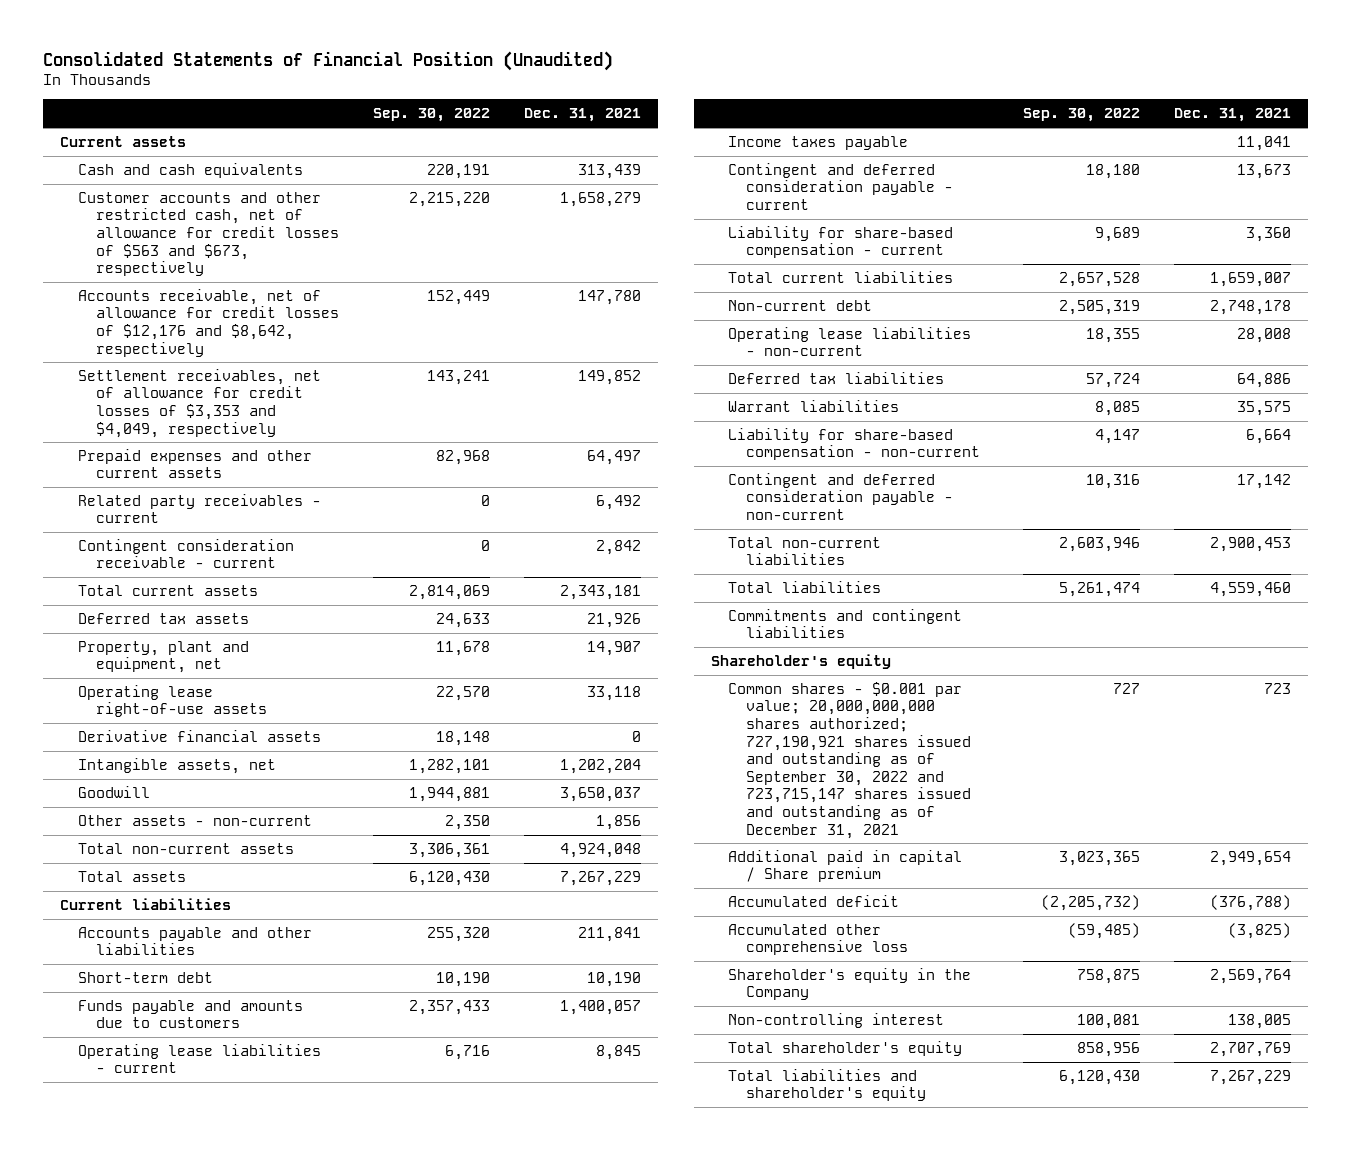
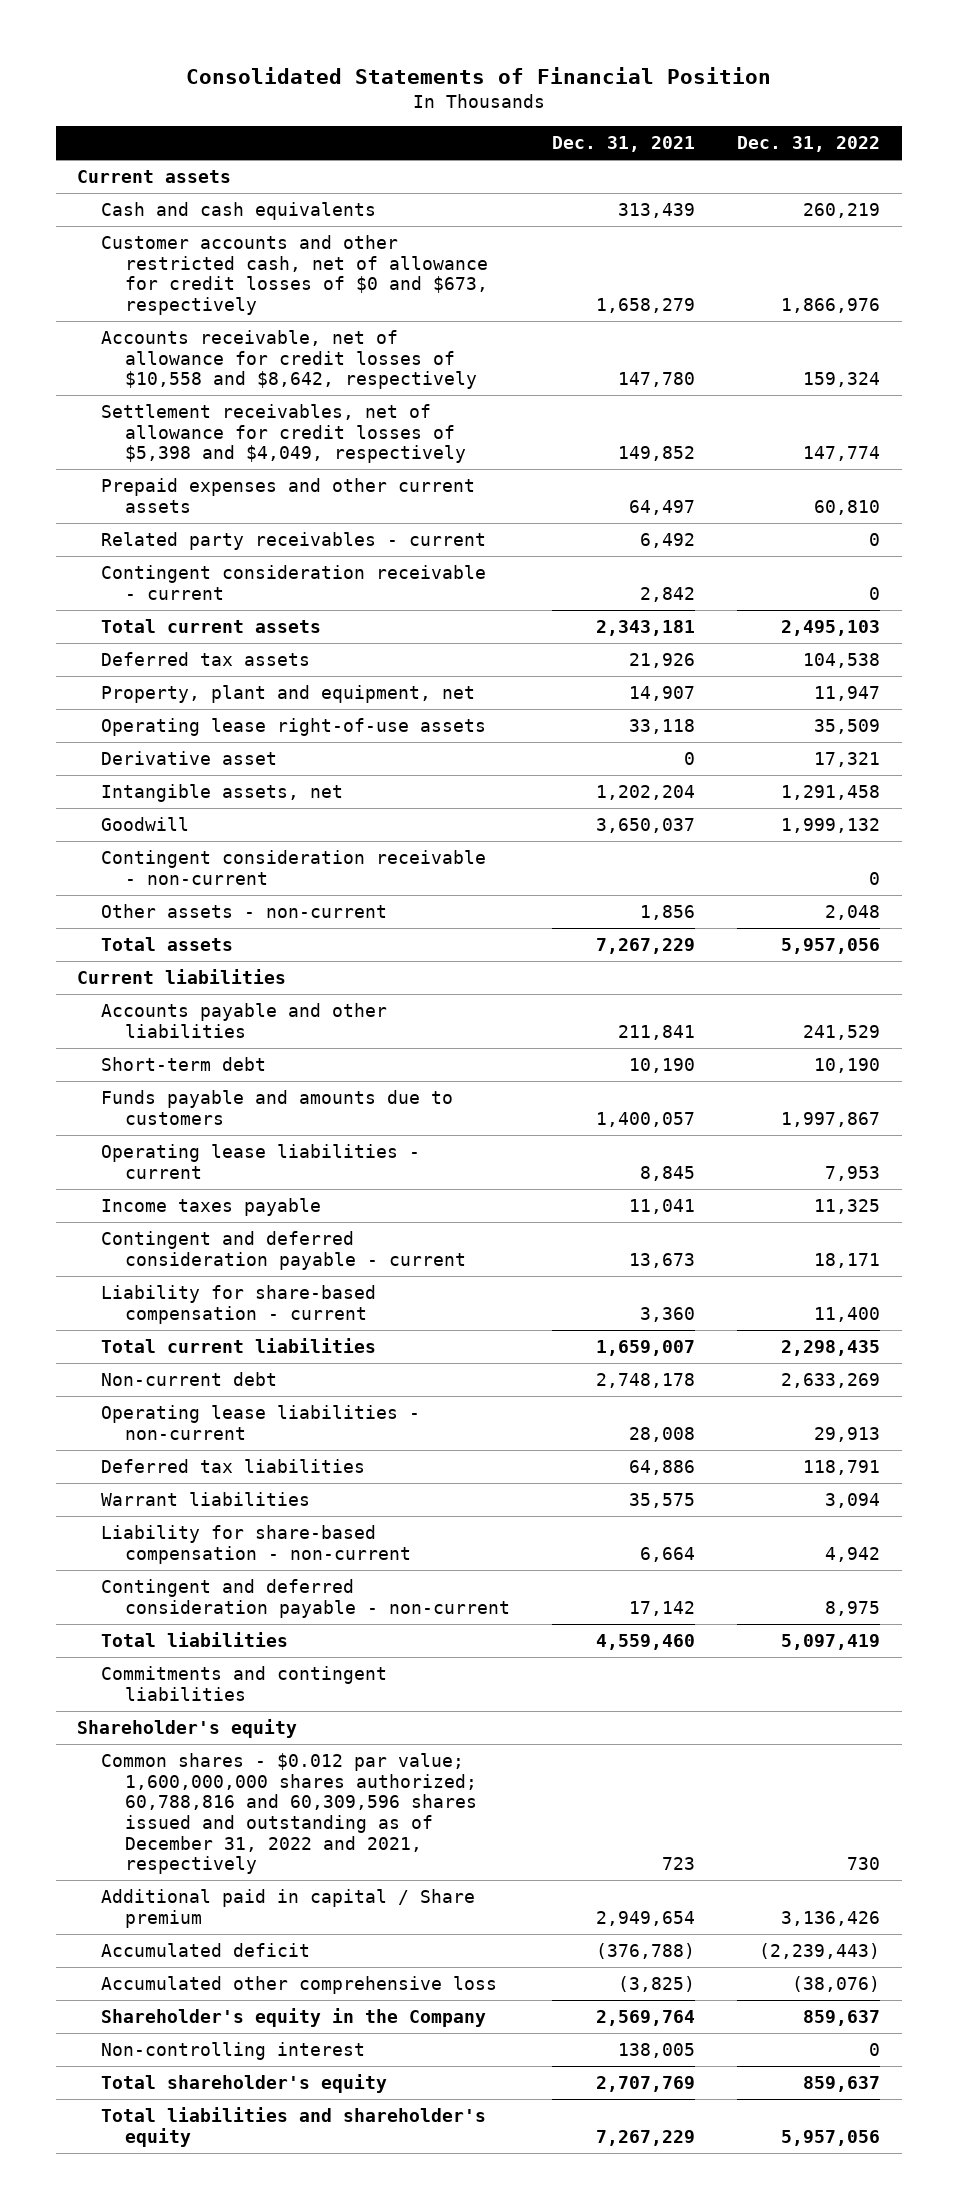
- Consolidated Statements of Financial Position (Unaudited)
+ Consolidated Statements of Financial Position
- | Sep. 30, 2022 | Dec. 31, 2021
+ | Dec. 31, 2021 | Dec. 31, 2022
- Customer accounts and other restricted cash, net of allowance for credit losses of $563 and $673, respectively | 2,215,220 | 1,658,279
- Accounts receivable, net of allowance for credit losses of $12,176 and $8,642, respectively | 152,449 | 147,780
- Settlement receivables, net of allowance for credit losses of $3,353 and $4,049, respectively | 143,241 | 149,852
+ Customer accounts and other restricted cash, net of allowance for credit losses of $0 and $673, respectively | 1,658,279 | 1,866,976
+ Accounts receivable, net of allowance for credit losses of $10,558 and $8,642, respectively | 147,780 | 159,324
+ Settlement receivables, net of allowance for credit losses of $5,398 and $4,049, respectively | 149,852 | 147,774
- Derivative financial assets | 18,148 | 0
+ Derivative asset | 0 | 17,321
+ Contingent consideration receivable - non-current | | 0
- Total non-current assets | 3,306,361 | 4,924,048
- Total non-current liabilities | 2,603,946 | 2,900,453
- Common shares - $0.001 par value; 20,000,000,000 shares authorized; 727,190,921 shares issued and outstanding as of September 30, 2022 and 723,715,147 shares issued and outstanding as of December 31, 2021 | 727 | 723
+ Common shares - $0.012 par value; 1,600,000,000 shares authorized; 60,788,816 and 60,309,596 shares issued and outstanding as of December 31, 2022 and 2021, respectively | 723 | 730

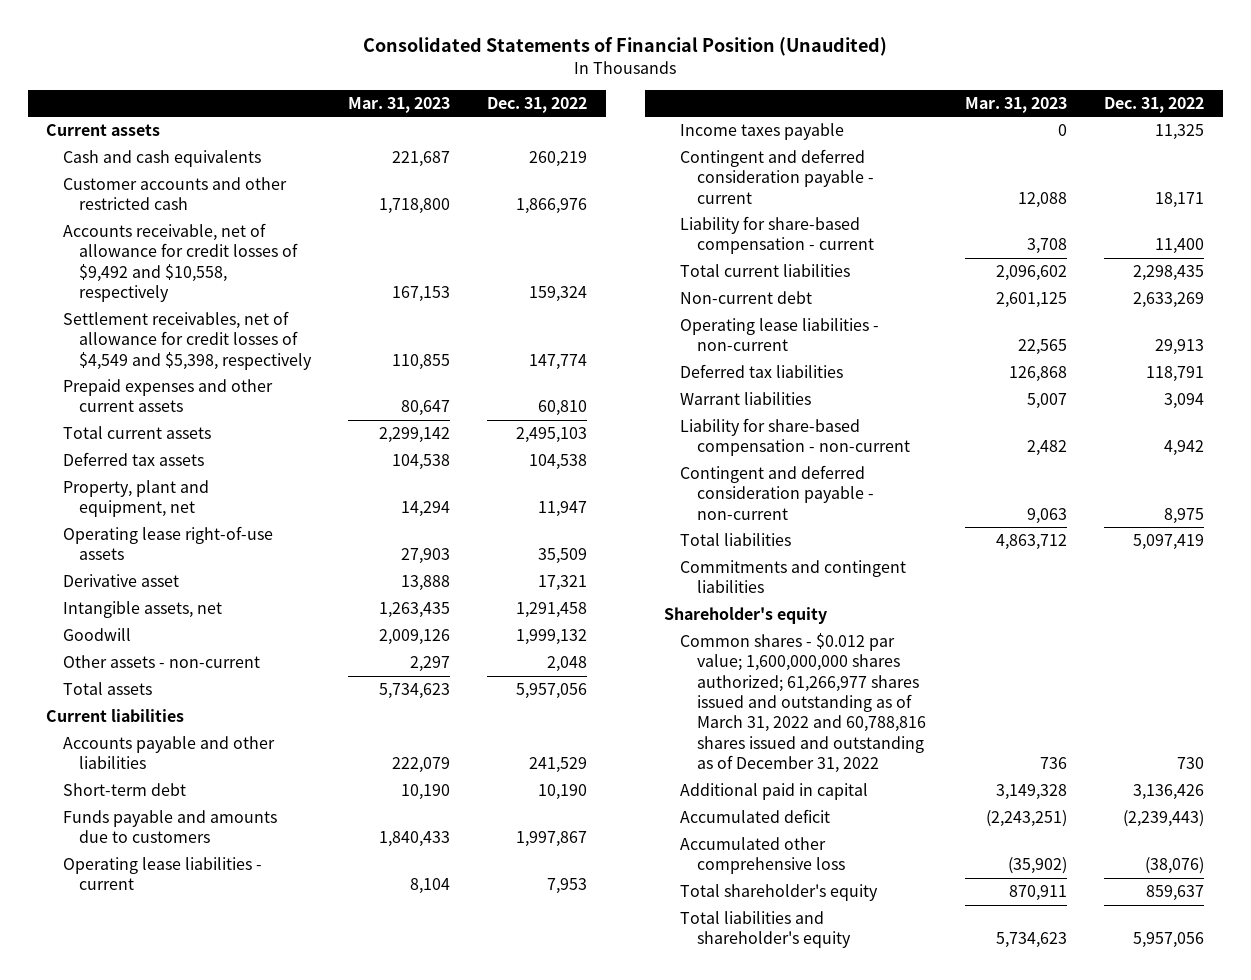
- Consolidated Statements of Financial Position
+ Consolidated Statements of Financial Position (Unaudited)
- | Dec. 31, 2021 | Dec. 31, 2022
+ | Mar. 31, 2023 | Dec. 31, 2022
- Customer accounts and other restricted cash, net of allowance for credit losses of $0 and $673, respectively | 1,658,279 | 1,866,976
- Accounts receivable, net of allowance for credit losses of $10,558 and $8,642, respectively | 147,780 | 159,324
- Settlement receivables, net of allowance for credit losses of $5,398 and $4,049, respectively | 149,852 | 147,774
+ Customer accounts and other restricted cash | 1,718,800 | 1,866,976
+ Accounts receivable, net of allowance for credit losses of $9,492 and $10,558, respectively | 167,153 | 159,324
+ Settlement receivables, net of allowance for credit losses of $4,549 and $5,398, respectively | 110,855 | 147,774
- Related party receivables - current | 6,492 | 0
- Contingent consideration receivable - current | 2,842 | 0
- Contingent consideration receivable - non-current | | 0
- Common shares - $0.012 par value; 1,600,000,000 shares authorized; 60,788,816 and 60,309,596 shares issued and outstanding as of December 31, 2022 and 2021, respectively | 723 | 730
- Additional paid in capital / Share premium | 2,949,654 | 3,136,426
+ Common shares - $0.012 par value; 1,600,000,000 shares authorized; 61,266,977 shares issued and outstanding as of March 31, 2022 and 60,788,816 shares issued and outstanding as of December 31, 2022 | 736 | 730
+ Additional paid in capital | 3,149,328 | 3,136,426
- Shareholder's equity in the Company | 2,569,764 | 859,637
- Non-controlling interest | 138,005 | 0

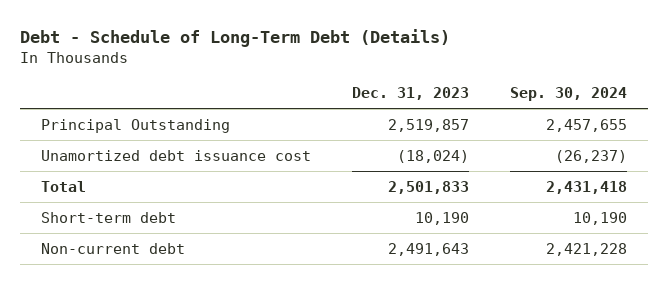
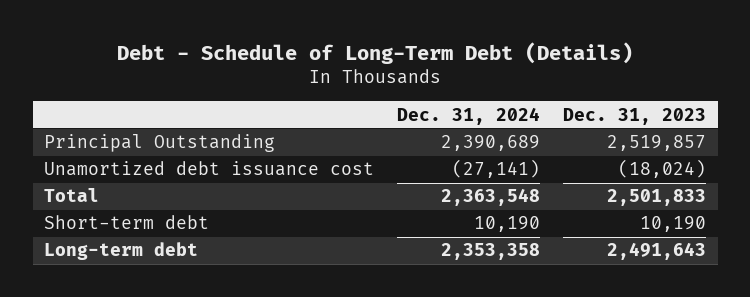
- | Dec. 31, 2023 | Sep. 30, 2024
+ | Dec. 31, 2024 | Dec. 31, 2023
- Non-current debt | 2,491,643 | 2,421,228
+ Long-term debt | 2,353,358 | 2,491,643

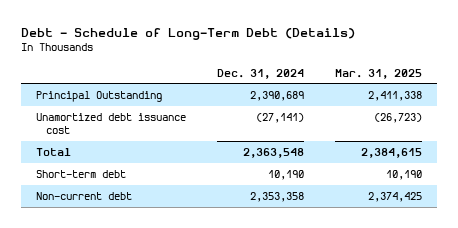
- | Dec. 31, 2024 | Dec. 31, 2023
+ | Dec. 31, 2024 | Mar. 31, 2025
- Long-term debt | 2,353,358 | 2,491,643
+ Non-current debt | 2,353,358 | 2,374,425

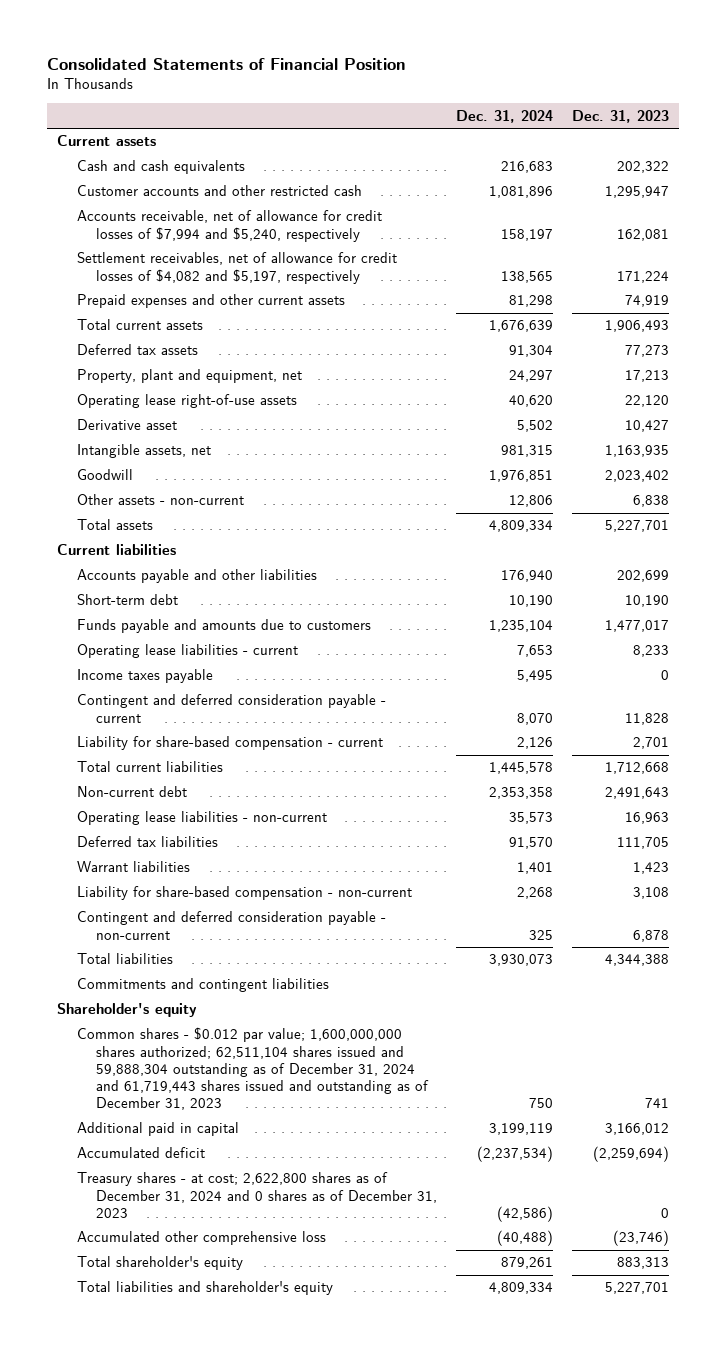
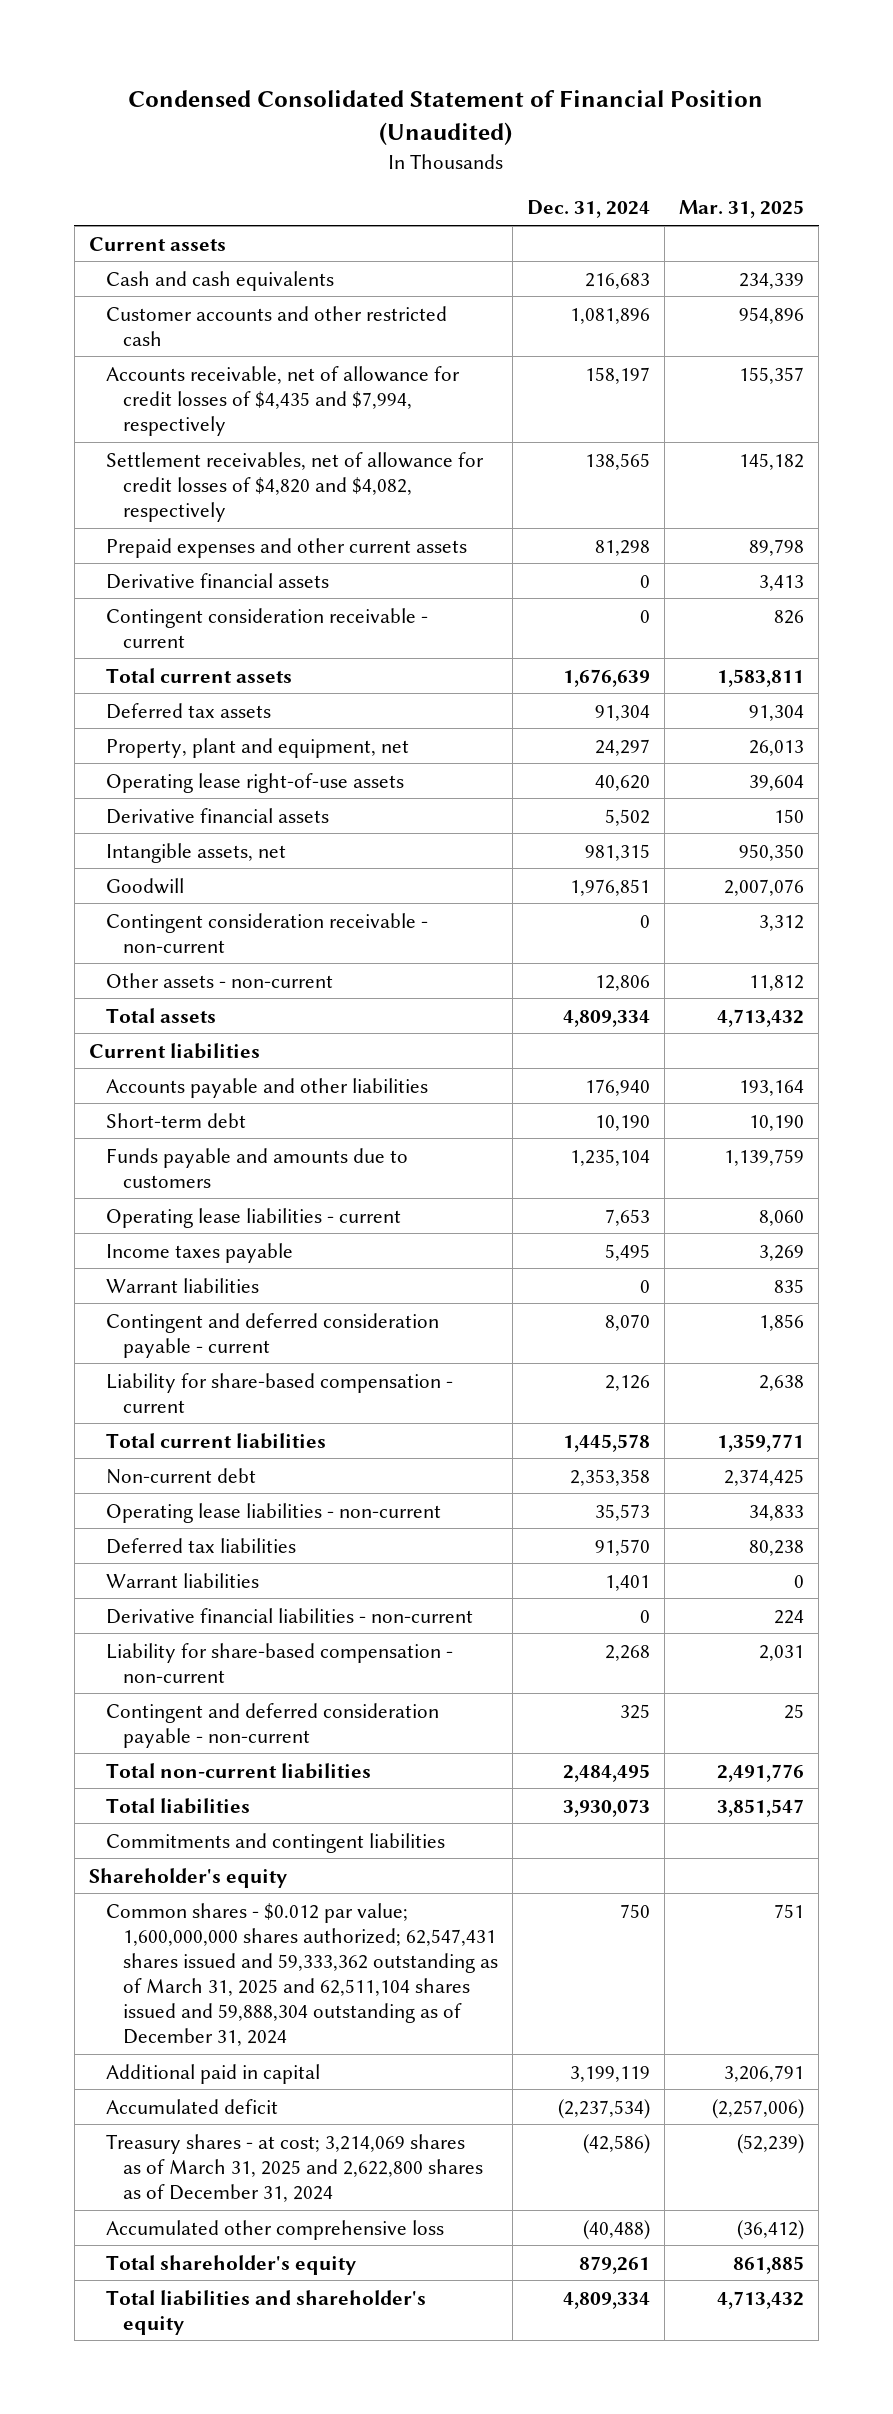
- Consolidated Statements of Financial Position
+ Condensed Consolidated Statement of Financial Position (Unaudited)
- | Dec. 31, 2024 | Dec. 31, 2023
+ | Dec. 31, 2024 | Mar. 31, 2025
- Accounts receivable, net of allowance for credit losses of $7,994 and $5,240, respectively | 158,197 | 162,081
- Settlement receivables, net of allowance for credit losses of $4,082 and $5,197, respectively | 138,565 | 171,224
+ Accounts receivable, net of allowance for credit losses of $4,435 and $7,994, respectively | 158,197 | 155,357
+ Settlement receivables, net of allowance for credit losses of $4,820 and $4,082, respectively | 138,565 | 145,182
+ Derivative financial assets | 0 | 3,413
+ Contingent consideration receivable - current | 0 | 826
- Derivative asset | 5,502 | 10,427
+ Derivative financial assets | 5,502 | 150
+ Contingent consideration receivable - non-current | 0 | 3,312
+ Warrant liabilities | 0 | 835
+ Derivative financial liabilities - non-current | 0 | 224
+ Total non-current liabilities | 2,484,495 | 2,491,776
- Common shares - $0.012 par value; 1,600,000,000 shares authorized; 62,511,104 shares issued and 59,888,304 outstanding as of December 31, 2024 and 61,719,443 shares issued and outstanding as of December 31, 2023 | 750 | 741
+ Common shares - $0.012 par value; 1,600,000,000 shares authorized; 62,547,431 shares issued and 59,333,362 outstanding as of March 31, 2025 and 62,511,104 shares issued and 59,888,304 outstanding as of December 31, 2024 | 750 | 751
- Treasury shares - at cost; 2,622,800 shares as of December 31, 2024 and 0 shares as of December 31, 2023 | (42,586) | 0
+ Treasury shares - at cost; 3,214,069 shares as of March 31, 2025 and 2,622,800 shares as of December 31, 2024 | (42,586) | (52,239)

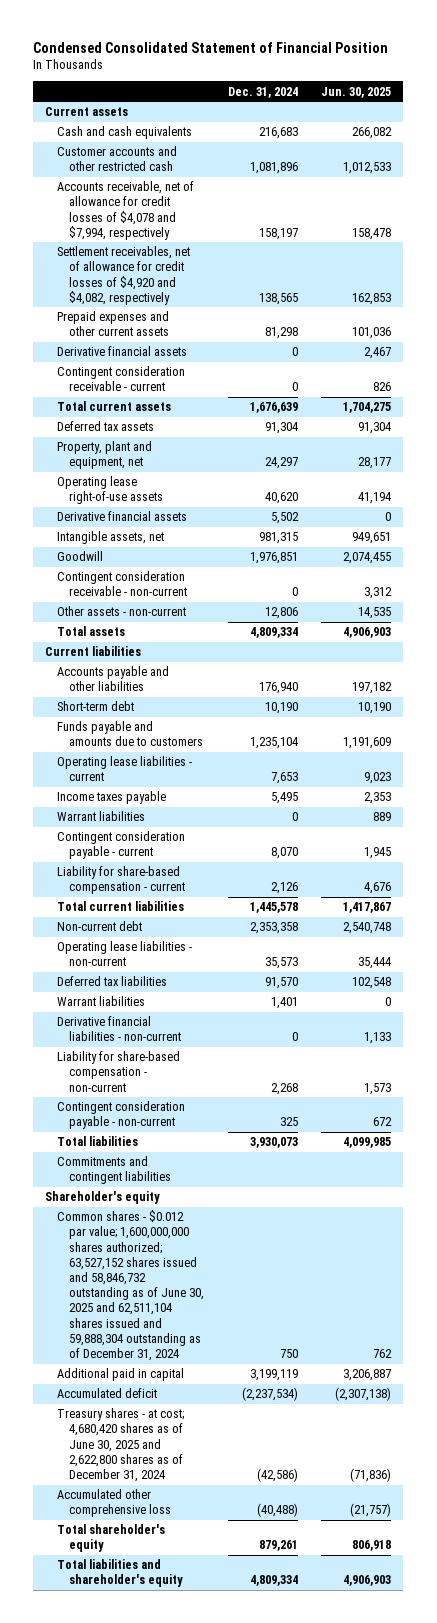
- Condensed Consolidated Statement of Financial Position (Unaudited)
+ Condensed Consolidated Statement of Financial Position
- | Dec. 31, 2024 | Mar. 31, 2025
+ | Dec. 31, 2024 | Jun. 30, 2025
- Accounts receivable, net of allowance for credit losses of $4,435 and $7,994, respectively | 158,197 | 155,357
- Settlement receivables, net of allowance for credit losses of $4,820 and $4,082, respectively | 138,565 | 145,182
+ Accounts receivable, net of allowance for credit losses of $4,078 and $7,994, respectively | 158,197 | 158,478
+ Settlement receivables, net of allowance for credit losses of $4,920 and $4,082, respectively | 138,565 | 162,853
- Contingent and deferred consideration payable - current | 8,070 | 1,856
+ Contingent consideration payable - current | 8,070 | 1,945
- Contingent and deferred consideration payable - non-current | 325 | 25
- Total non-current liabilities | 2,484,495 | 2,491,776
+ Contingent consideration payable - non-current | 325 | 672
- Common shares - $0.012 par value; 1,600,000,000 shares authorized; 62,547,431 shares issued and 59,333,362 outstanding as of March 31, 2025 and 62,511,104 shares issued and 59,888,304 outstanding as of December 31, 2024 | 750 | 751
+ Common shares - $0.012 par value; 1,600,000,000 shares authorized; 63,527,152 shares issued and 58,846,732 outstanding as of June 30, 2025 and 62,511,104 shares issued and 59,888,304 outstanding as of December 31, 2024 | 750 | 762
- Treasury shares - at cost; 3,214,069 shares as of March 31, 2025 and 2,622,800 shares as of December 31, 2024 | (42,586) | (52,239)
+ Treasury shares - at cost; 4,680,420 shares as of June 30, 2025 and 2,622,800 shares as of December 31, 2024 | (42,586) | (71,836)

